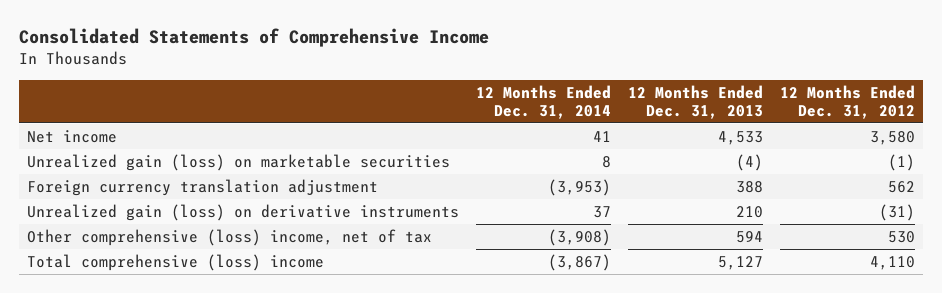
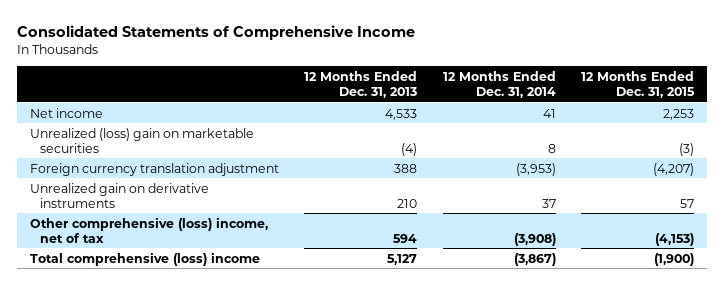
- | 12 Months Ended Dec. 31, 2014 | 12 Months Ended Dec. 31, 2013 | 12 Months Ended Dec. 31, 2012
+ | 12 Months Ended Dec. 31, 2013 | 12 Months Ended Dec. 31, 2014 | 12 Months Ended Dec. 31, 2015
- Unrealized gain (loss) on marketable securities | 8 | (4) | (1)
+ Unrealized (loss) gain on marketable securities | (4) | 8 | (3)
- Unrealized gain (loss) on derivative instruments | 37 | 210 | (31)
+ Unrealized gain on derivative instruments | 210 | 37 | 57

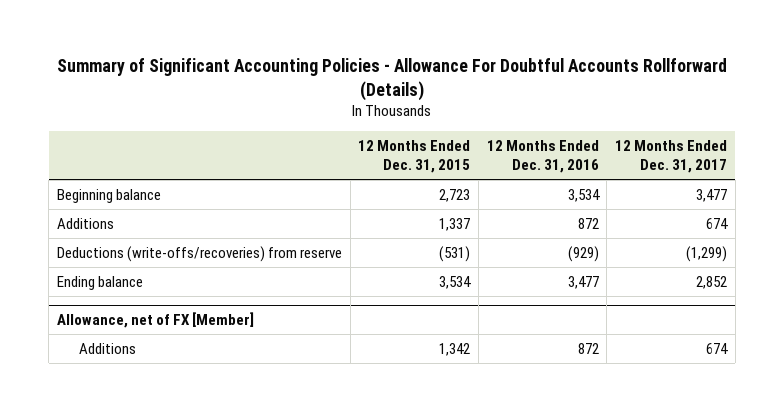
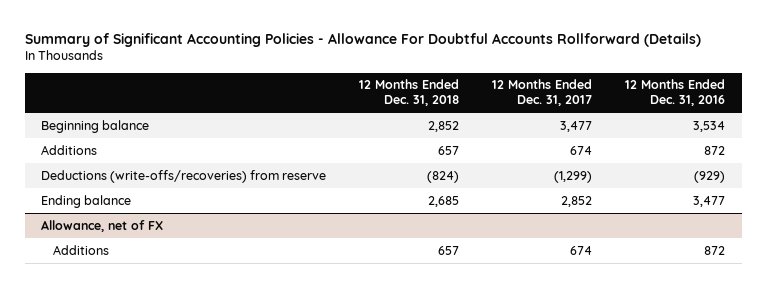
- | 12 Months Ended Dec. 31, 2015 | 12 Months Ended Dec. 31, 2016 | 12 Months Ended Dec. 31, 2017
+ | 12 Months Ended Dec. 31, 2018 | 12 Months Ended Dec. 31, 2017 | 12 Months Ended Dec. 31, 2016
- Allowance, net of FX [Member]
+ Allowance, net of FX

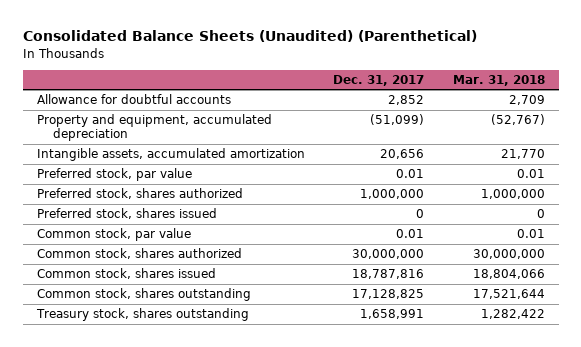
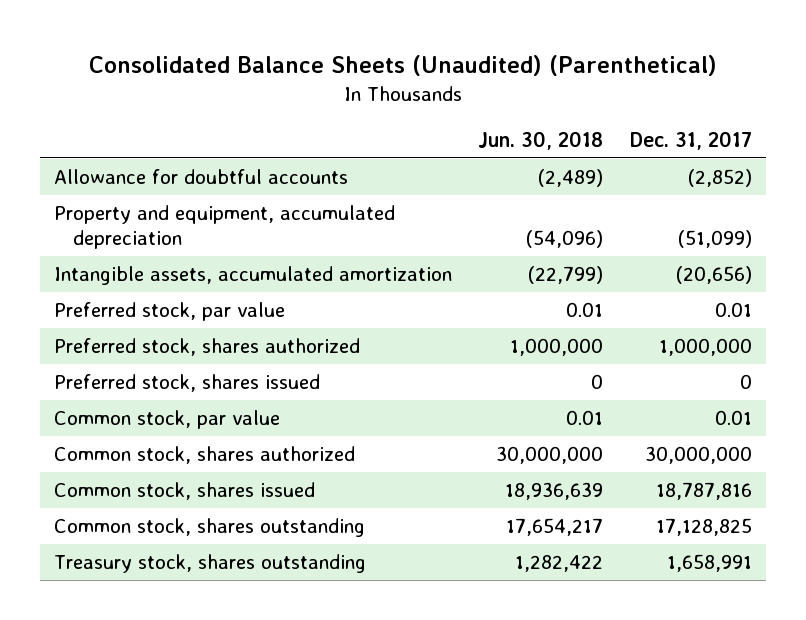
- | Dec. 31, 2017 | Mar. 31, 2018
+ | Jun. 30, 2018 | Dec. 31, 2017
- Allowance for doubtful accounts | 2,852 | 2,709
+ Allowance for doubtful accounts | (2,489) | (2,852)
- Intangible assets, accumulated amortization | 20,656 | 21,770
+ Intangible assets, accumulated amortization | (22,799) | (20,656)

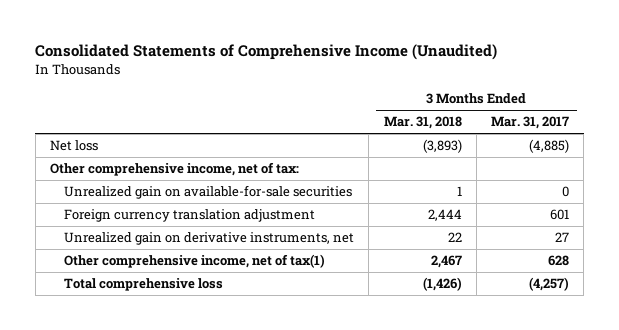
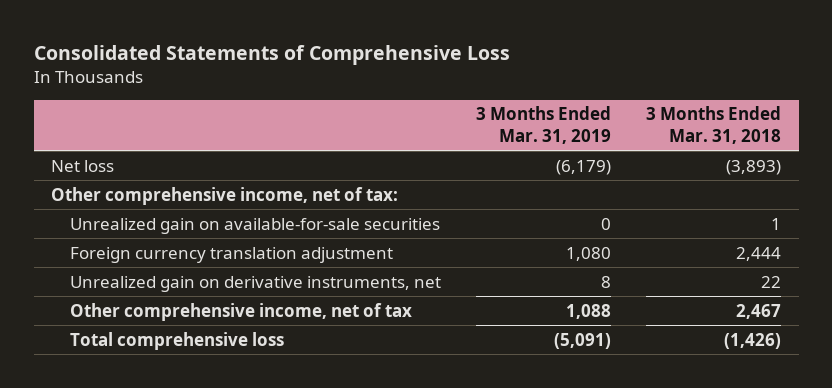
- Consolidated Statements of Comprehensive Income (Unaudited)
+ Consolidated Statements of Comprehensive Loss
- | 3 Months Ended Mar. 31, 2018 | 3 Months Ended Mar. 31, 2017
+ | 3 Months Ended Mar. 31, 2019 | 3 Months Ended Mar. 31, 2018
- Other comprehensive income, net of tax(1) | 2,467 | 628
+ Other comprehensive income, net of tax | 1,088 | 2,467

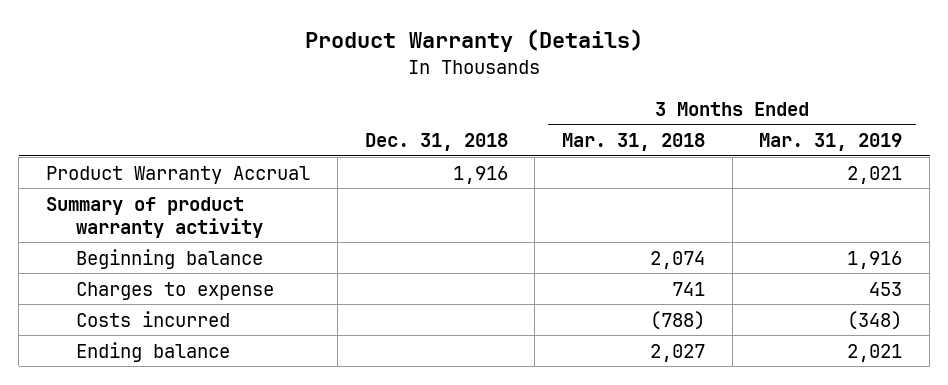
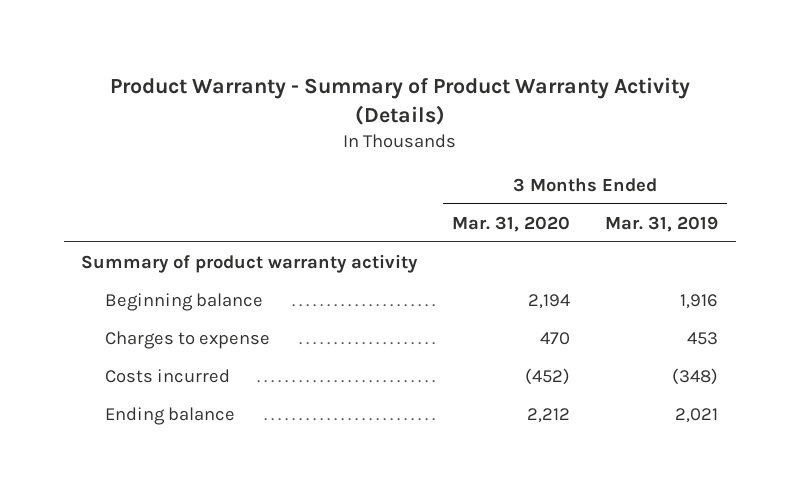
- Product Warranty (Details)
+ Product Warranty - Summary of Product Warranty Activity (Details)
- | Dec. 31, 2018 | 3 Months Ended Mar. 31, 2018 | 3 Months Ended Mar. 31, 2019
+ | 3 Months Ended Mar. 31, 2020 | 3 Months Ended Mar. 31, 2019
- Product Warranty Accrual | 1,916 | | 2,021

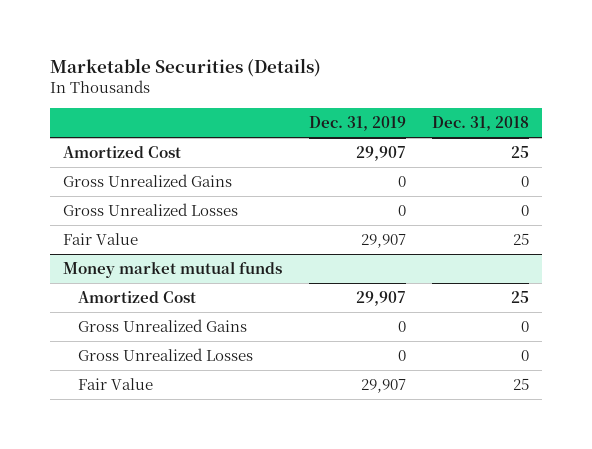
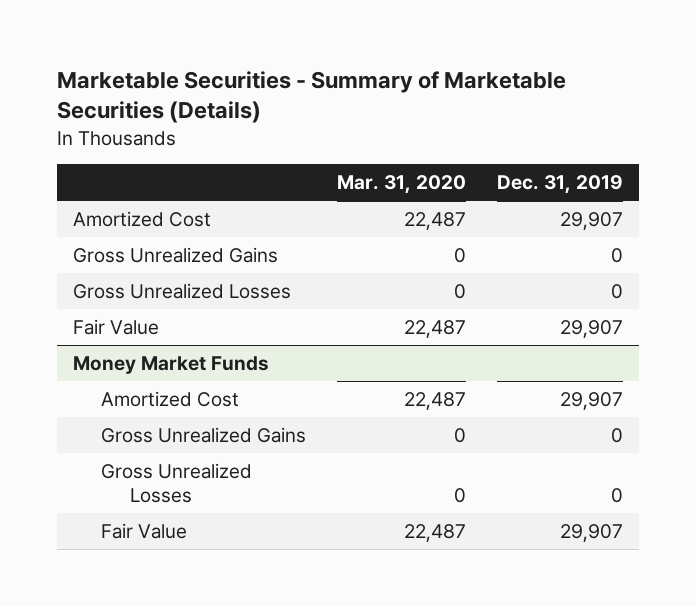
- Marketable Securities (Details)
+ Marketable Securities - Summary of Marketable Securities (Details)
- | Dec. 31, 2019 | Dec. 31, 2018
+ | Mar. 31, 2020 | Dec. 31, 2019
- Money market mutual funds
+ Money Market Funds

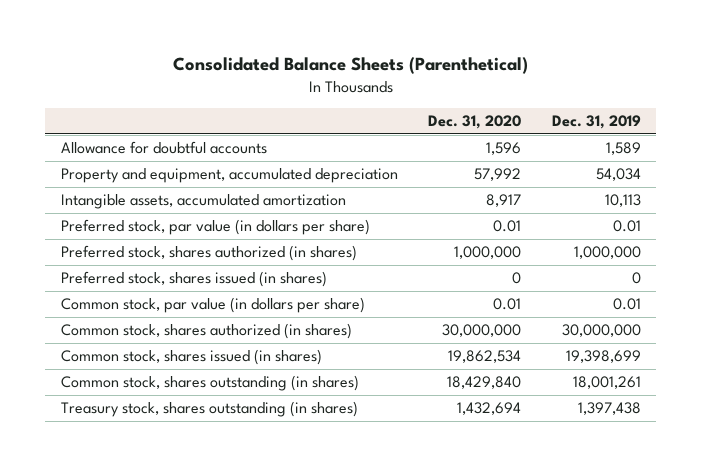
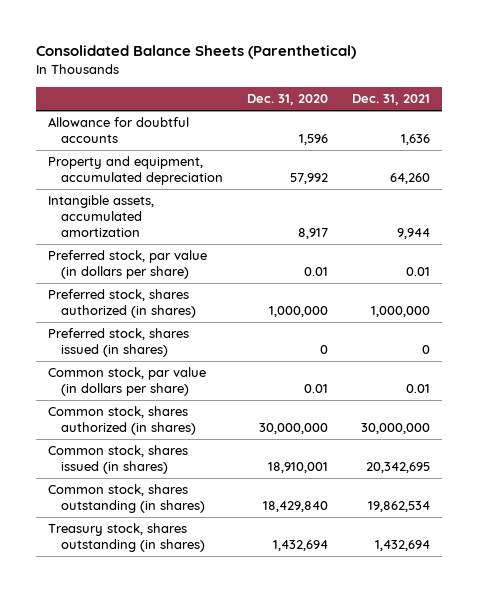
- | Dec. 31, 2020 | Dec. 31, 2019
+ | Dec. 31, 2020 | Dec. 31, 2021
- Common stock, shares issued (in shares) | 19,862,534 | 19,398,699
+ Common stock, shares issued (in shares) | 18,910,001 | 20,342,695

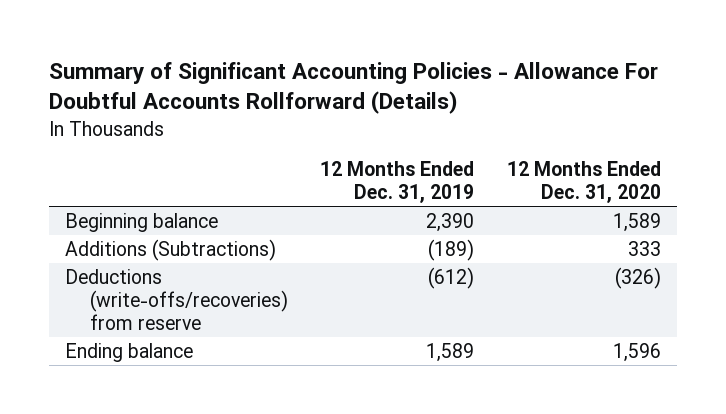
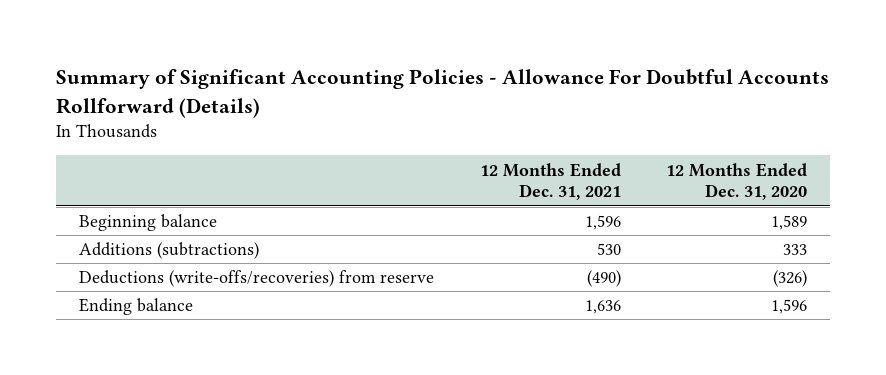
- | 12 Months Ended Dec. 31, 2019 | 12 Months Ended Dec. 31, 2020
+ | 12 Months Ended Dec. 31, 2021 | 12 Months Ended Dec. 31, 2020
- Additions (Subtractions) | (189) | 333
+ Additions (subtractions) | 530 | 333

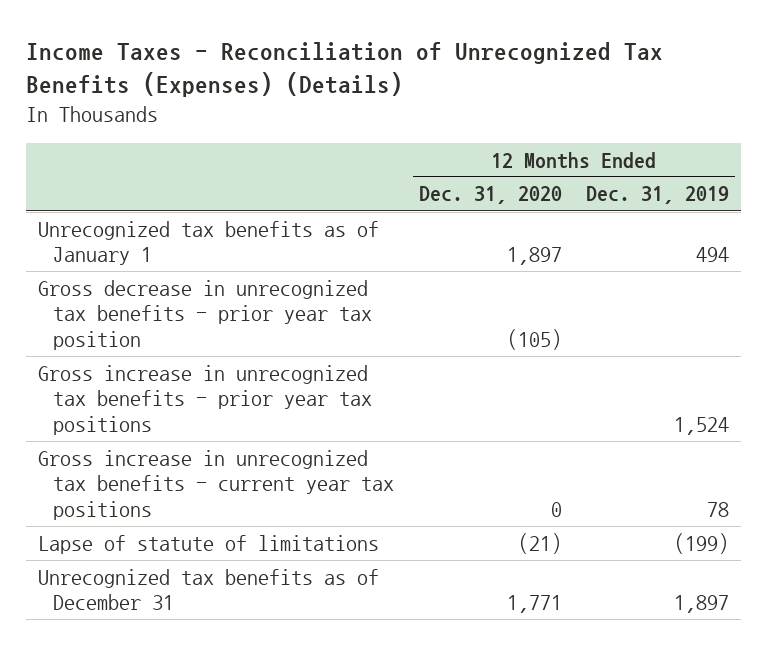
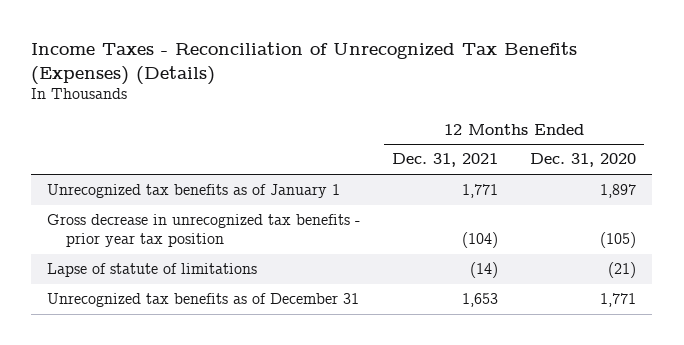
- | 12 Months Ended Dec. 31, 2020 | 12 Months Ended Dec. 31, 2019
+ | 12 Months Ended Dec. 31, 2021 | 12 Months Ended Dec. 31, 2020
- Gross increase in unrecognized tax benefits - prior year tax positions | | 1,524
- Gross increase in unrecognized tax benefits - current year tax positions | 0 | 78

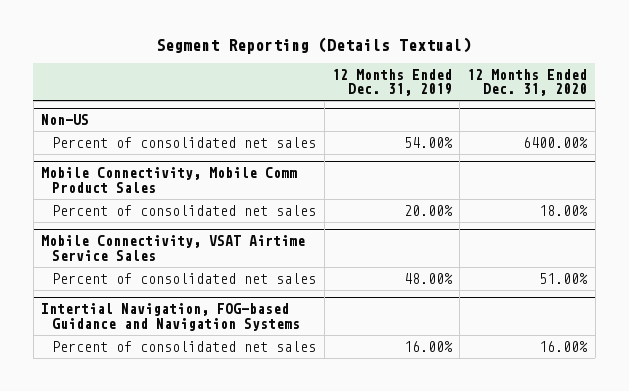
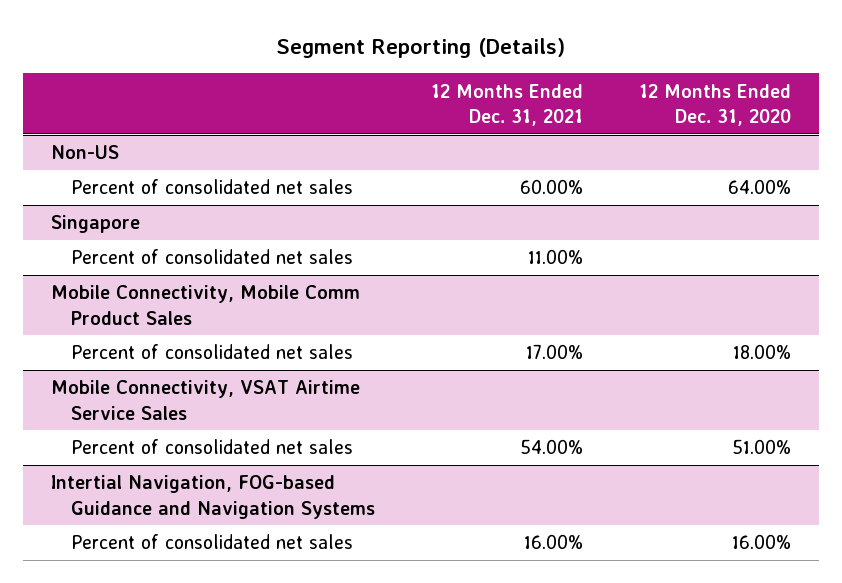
- Segment Reporting (Details Textual)
+ Segment Reporting (Details)
- | 12 Months Ended Dec. 31, 2019 | 12 Months Ended Dec. 31, 2020
+ | 12 Months Ended Dec. 31, 2021 | 12 Months Ended Dec. 31, 2020
@ Non-US
- Percent of consolidated net sales | 54.00% | 6400.00%
+ Percent of consolidated net sales | 60.00% | 64.00%
+ Singapore
+ Percent of consolidated net sales | 11.00% |

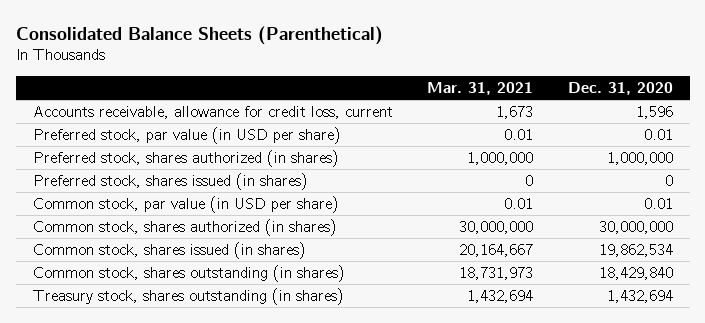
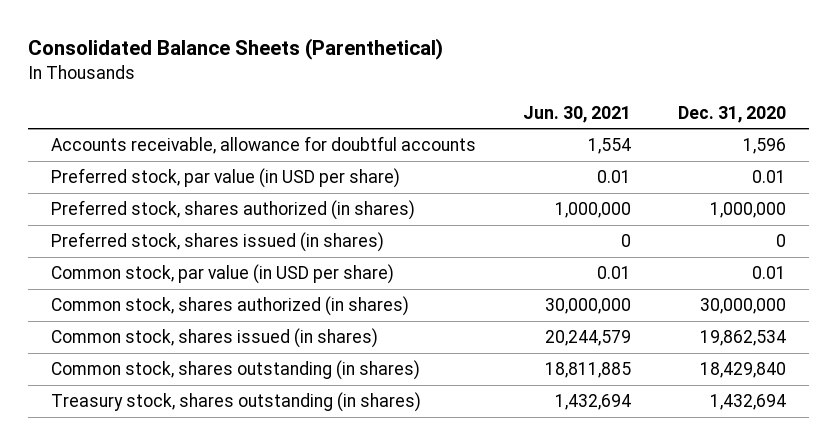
- | Mar. 31, 2021 | Dec. 31, 2020
+ | Jun. 30, 2021 | Dec. 31, 2020
- Accounts receivable, allowance for credit loss, current | 1,673 | 1,596
+ Accounts receivable, allowance for doubtful accounts | 1,554 | 1,596

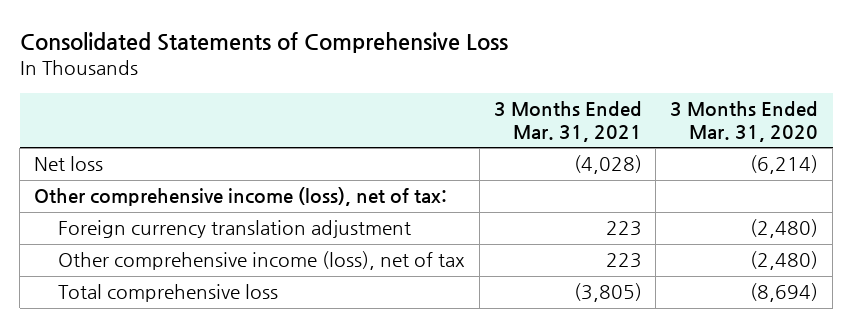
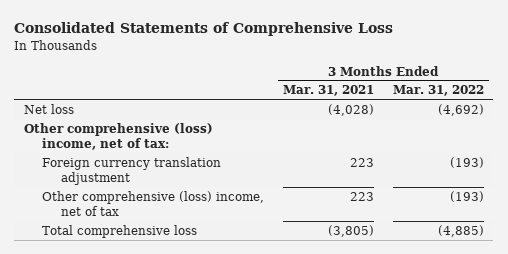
- | 3 Months Ended Mar. 31, 2021 | 3 Months Ended Mar. 31, 2020
+ | 3 Months Ended Mar. 31, 2021 | 3 Months Ended Mar. 31, 2022
- Other comprehensive income (loss), net of tax:
+ Other comprehensive (loss) income, net of tax:
- Other comprehensive income (loss), net of tax | 223 | (2,480)
+ Other comprehensive (loss) income, net of tax | 223 | (193)

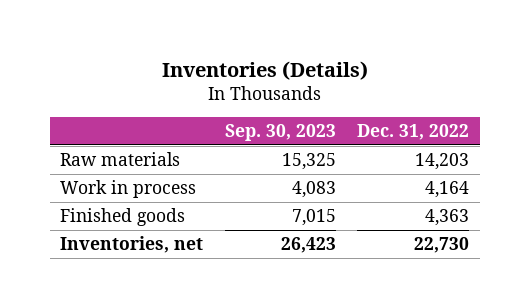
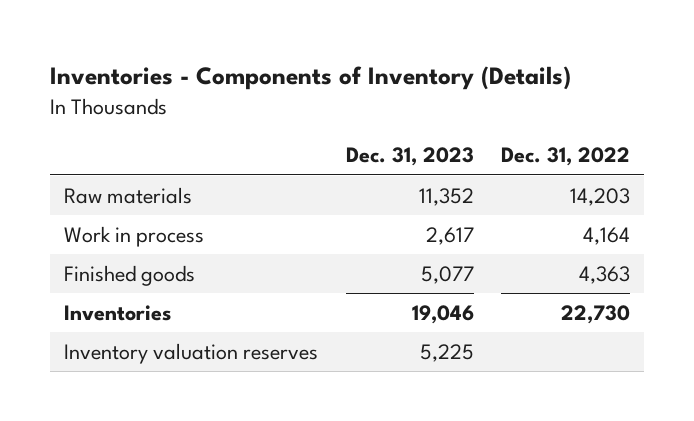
- Inventories (Details)
+ Inventories - Components of Inventory (Details)
- | Sep. 30, 2023 | Dec. 31, 2022
+ | Dec. 31, 2023 | Dec. 31, 2022
- Inventories, net | 26,423 | 22,730
+ Inventories | 19,046 | 22,730
+ Inventory valuation reserves | 5,225 |

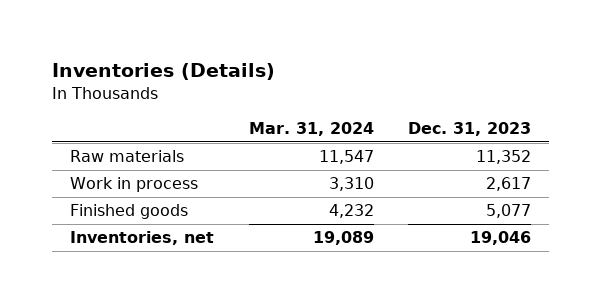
- Inventories - Components of Inventory (Details)
+ Inventories (Details)
- | Dec. 31, 2023 | Dec. 31, 2022
+ | Mar. 31, 2024 | Dec. 31, 2023
- Inventories | 19,046 | 22,730
- Inventory valuation reserves | 5,225 |
+ Inventories, net | 19,089 | 19,046

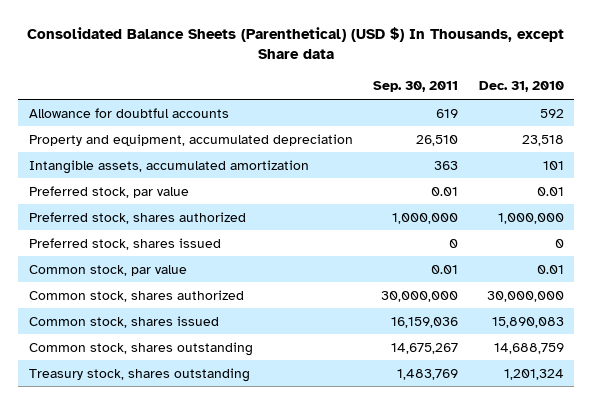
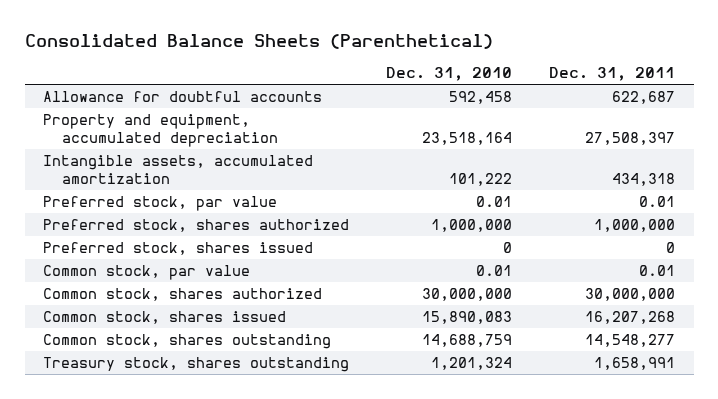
- Consolidated Balance Sheets (Parenthetical) (USD $) In Thousands, except Share data
+ Consolidated Balance Sheets (Parenthetical)
- | Sep. 30, 2011 | Dec. 31, 2010
+ | Dec. 31, 2010 | Dec. 31, 2011
- Allowance for doubtful accounts | 619 | 592
- Property and equipment, accumulated depreciation | 26,510 | 23,518
- Intangible assets, accumulated amortization | 363 | 101
+ Allowance for doubtful accounts | 592,458 | 622,687
+ Property and equipment, accumulated depreciation | 23,518,164 | 27,508,397
+ Intangible assets, accumulated amortization | 101,222 | 434,318

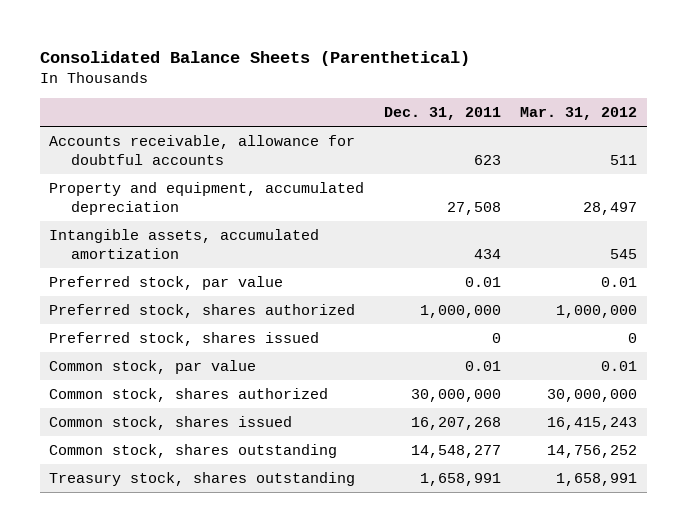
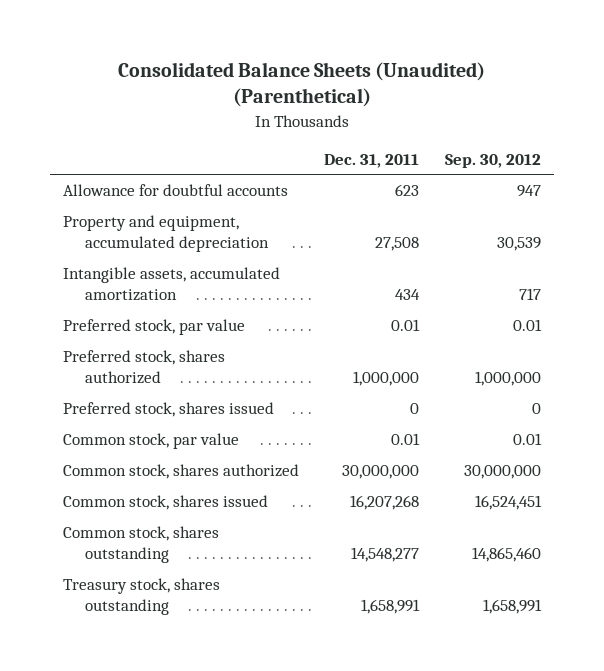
- Consolidated Balance Sheets (Parenthetical)
+ Consolidated Balance Sheets (Unaudited) (Parenthetical)
- | Dec. 31, 2011 | Mar. 31, 2012
+ | Dec. 31, 2011 | Sep. 30, 2012
- Accounts receivable, allowance for doubtful accounts | 623 | 511
+ Allowance for doubtful accounts | 623 | 947

